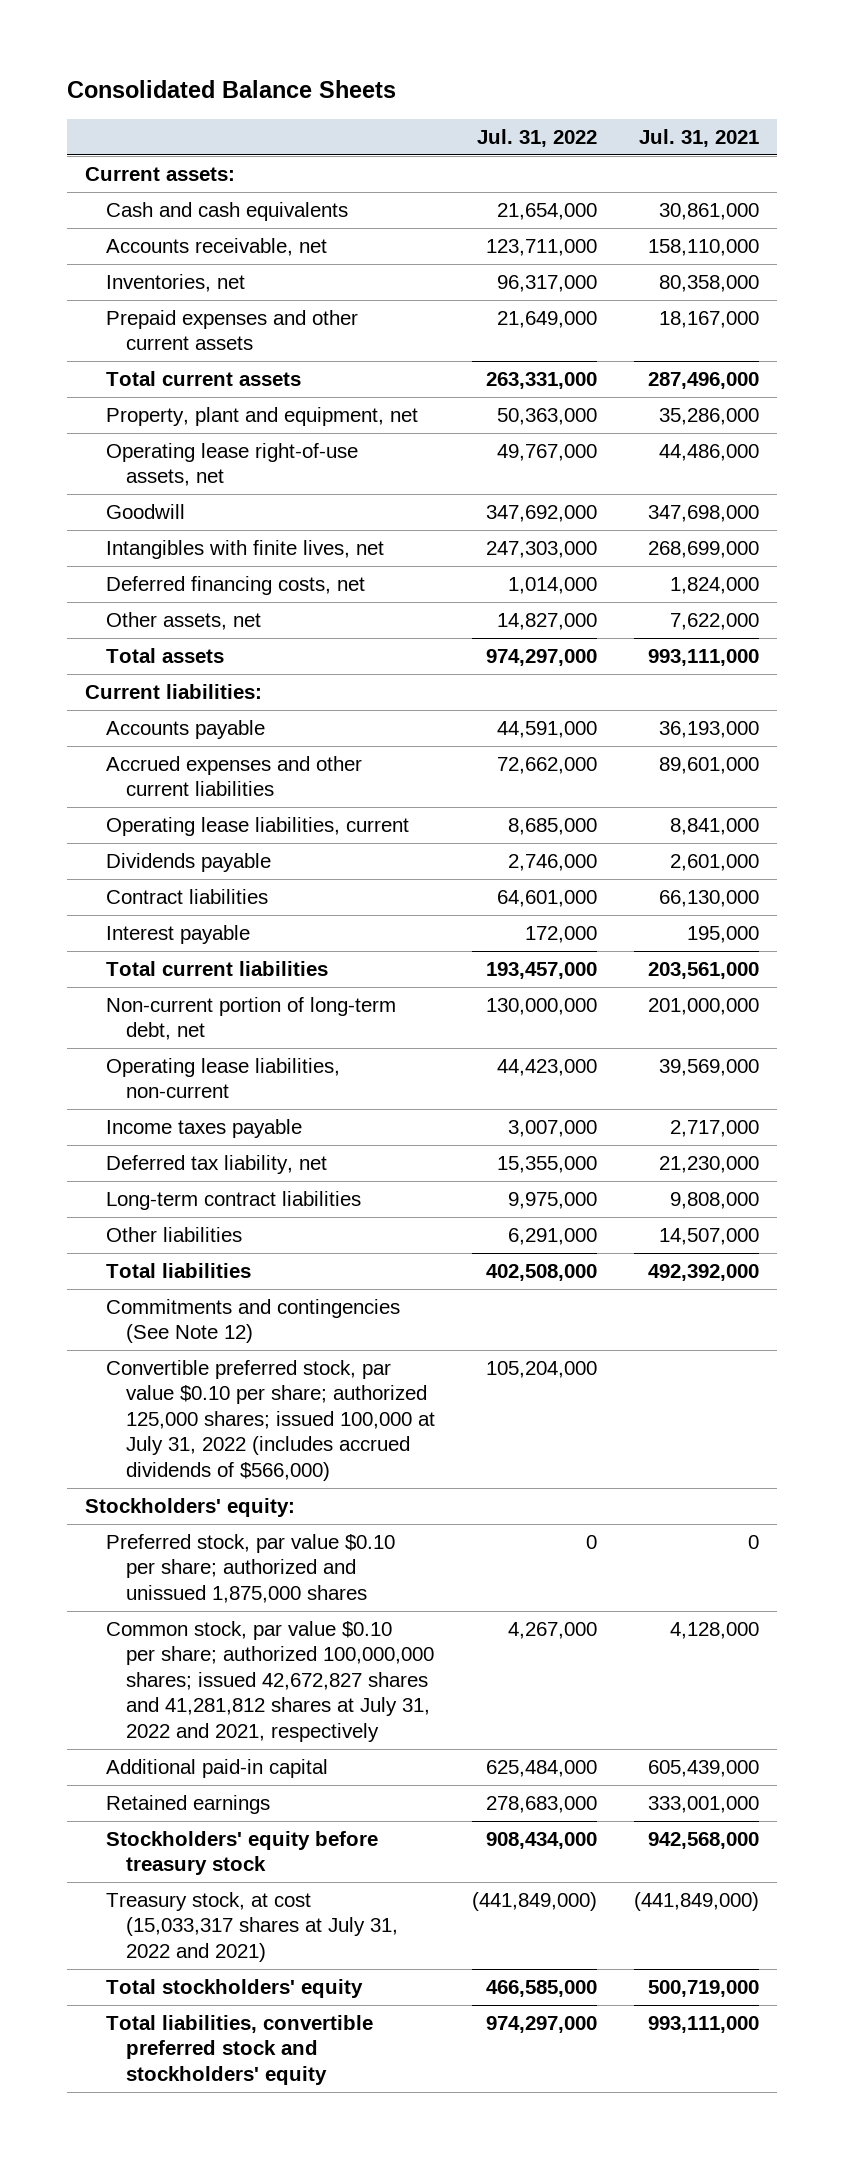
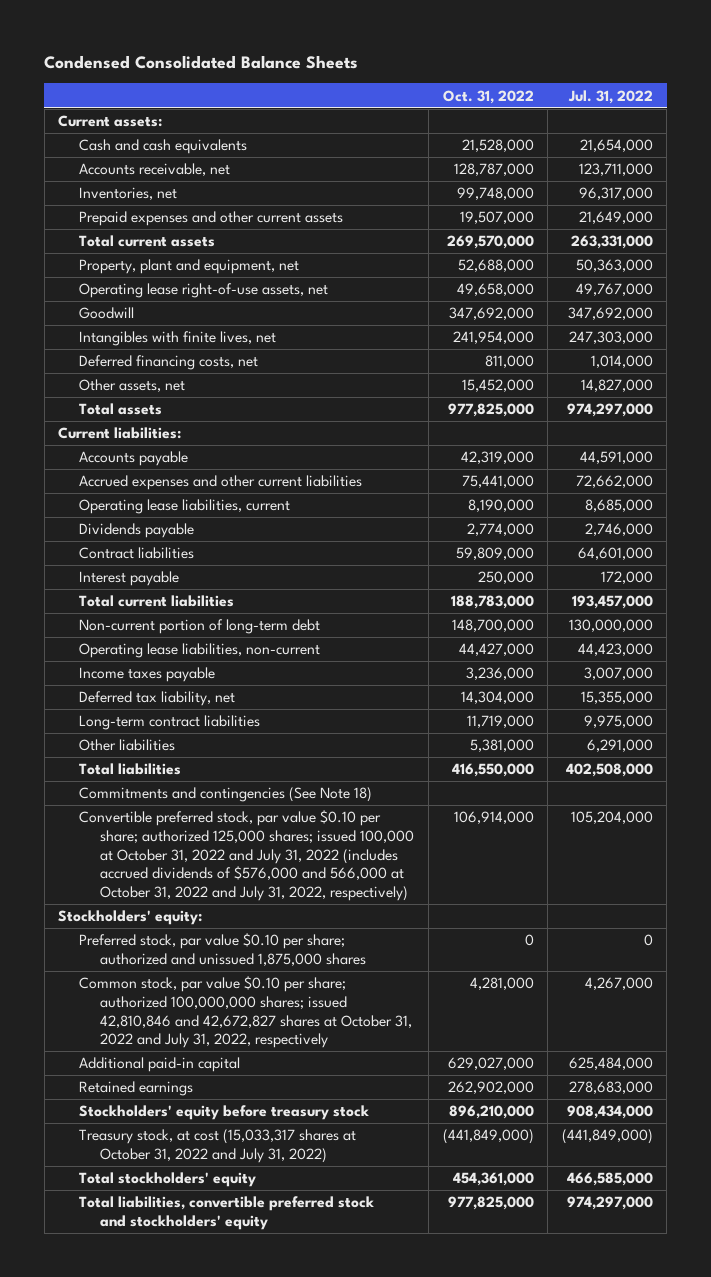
- Consolidated Balance Sheets
+ Condensed Consolidated Balance Sheets
- | Jul. 31, 2022 | Jul. 31, 2021
+ | Oct. 31, 2022 | Jul. 31, 2022
- Non-current portion of long-term debt, net | 130,000,000 | 201,000,000
+ Non-current portion of long-term debt | 148,700,000 | 130,000,000
- Commitments and contingencies (See Note 12)
- Convertible preferred stock, par value $0.10 per share; authorized 125,000 shares; issued 100,000 at July 31, 2022 (includes accrued dividends of $566,000) | 105,204,000 |
+ Commitments and contingencies (See Note 18)
+ Convertible preferred stock, par value $0.10 per share; authorized 125,000 shares; issued 100,000 at October 31, 2022 and July 31, 2022 (includes accrued dividends of $576,000 and 566,000 at October 31, 2022 and July 31, 2022, respectively) | 106,914,000 | 105,204,000
- Common stock, par value $0.10 per share; authorized 100,000,000 shares; issued 42,672,827 shares and 41,281,812 shares at July 31, 2022 and 2021, respectively | 4,267,000 | 4,128,000
+ Common stock, par value $0.10 per share; authorized 100,000,000 shares; issued 42,810,846 and 42,672,827 shares at October 31, 2022 and July 31, 2022, respectively | 4,281,000 | 4,267,000
- Treasury stock, at cost (15,033,317 shares at July 31, 2022 and 2021) | (441,849,000) | (441,849,000)
+ Treasury stock, at cost (15,033,317 shares at October 31, 2022 and July 31, 2022) | (441,849,000) | (441,849,000)

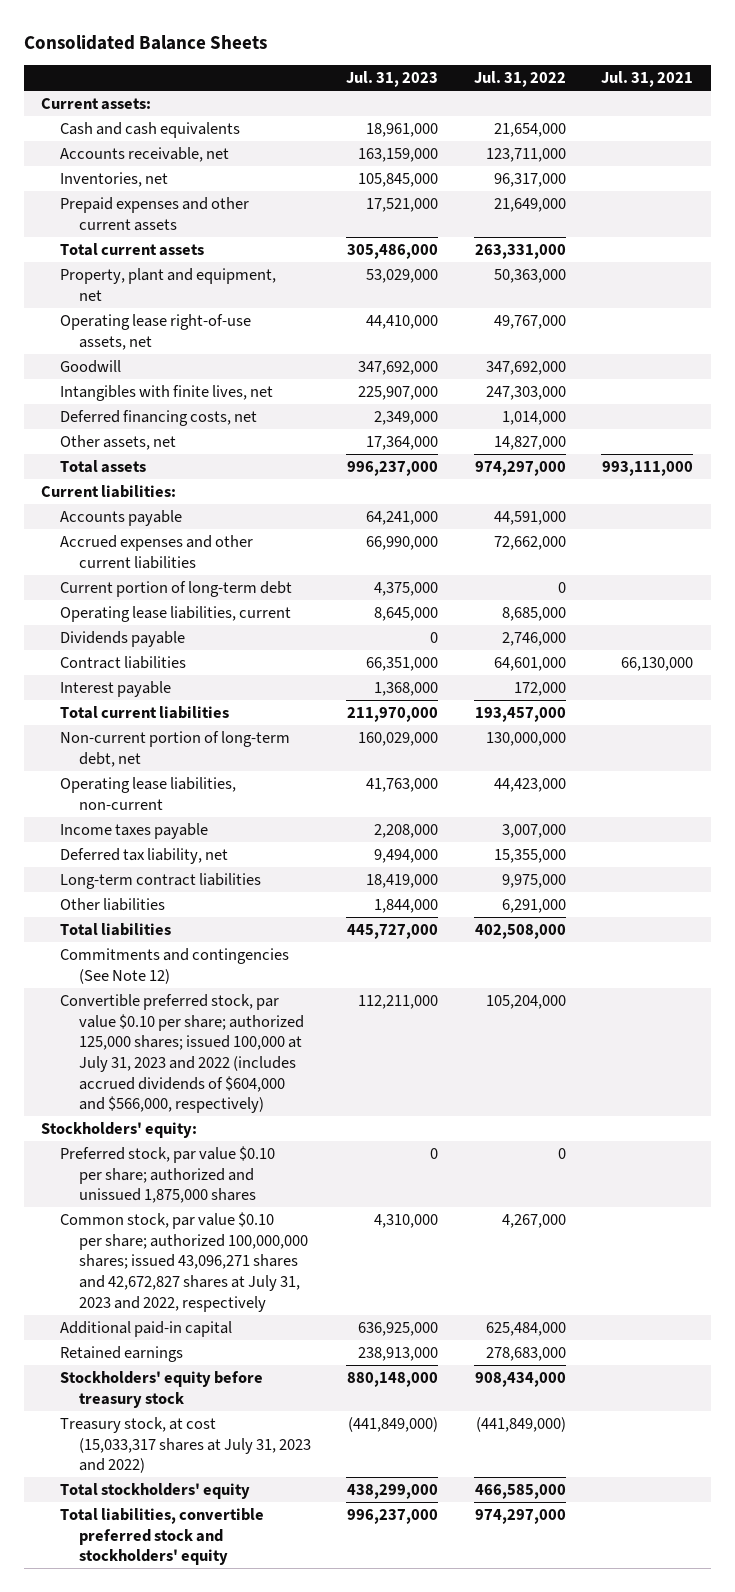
- Condensed Consolidated Balance Sheets
+ Consolidated Balance Sheets
- | Oct. 31, 2022 | Jul. 31, 2022
+ | Jul. 31, 2023 | Jul. 31, 2022 | Jul. 31, 2021
+ Current portion of long-term debt | 4,375,000 | 0 |
- Non-current portion of long-term debt | 148,700,000 | 130,000,000
+ Non-current portion of long-term debt, net | 160,029,000 | 130,000,000 |
- Commitments and contingencies (See Note 18)
- Convertible preferred stock, par value $0.10 per share; authorized 125,000 shares; issued 100,000 at October 31, 2022 and July 31, 2022 (includes accrued dividends of $576,000 and 566,000 at October 31, 2022 and July 31, 2022, respectively) | 106,914,000 | 105,204,000
+ Commitments and contingencies (See Note 12)
+ Convertible preferred stock, par value $0.10 per share; authorized 125,000 shares; issued 100,000 at July 31, 2023 and 2022 (includes accrued dividends of $604,000 and $566,000, respectively) | 112,211,000 | 105,204,000 |
- Common stock, par value $0.10 per share; authorized 100,000,000 shares; issued 42,810,846 and 42,672,827 shares at October 31, 2022 and July 31, 2022, respectively | 4,281,000 | 4,267,000
+ Common stock, par value $0.10 per share; authorized 100,000,000 shares; issued 43,096,271 shares and 42,672,827 shares at July 31, 2023 and 2022, respectively | 4,310,000 | 4,267,000 |
- Treasury stock, at cost (15,033,317 shares at October 31, 2022 and July 31, 2022) | (441,849,000) | (441,849,000)
+ Treasury stock, at cost (15,033,317 shares at July 31, 2023 and 2022) | (441,849,000) | (441,849,000) |

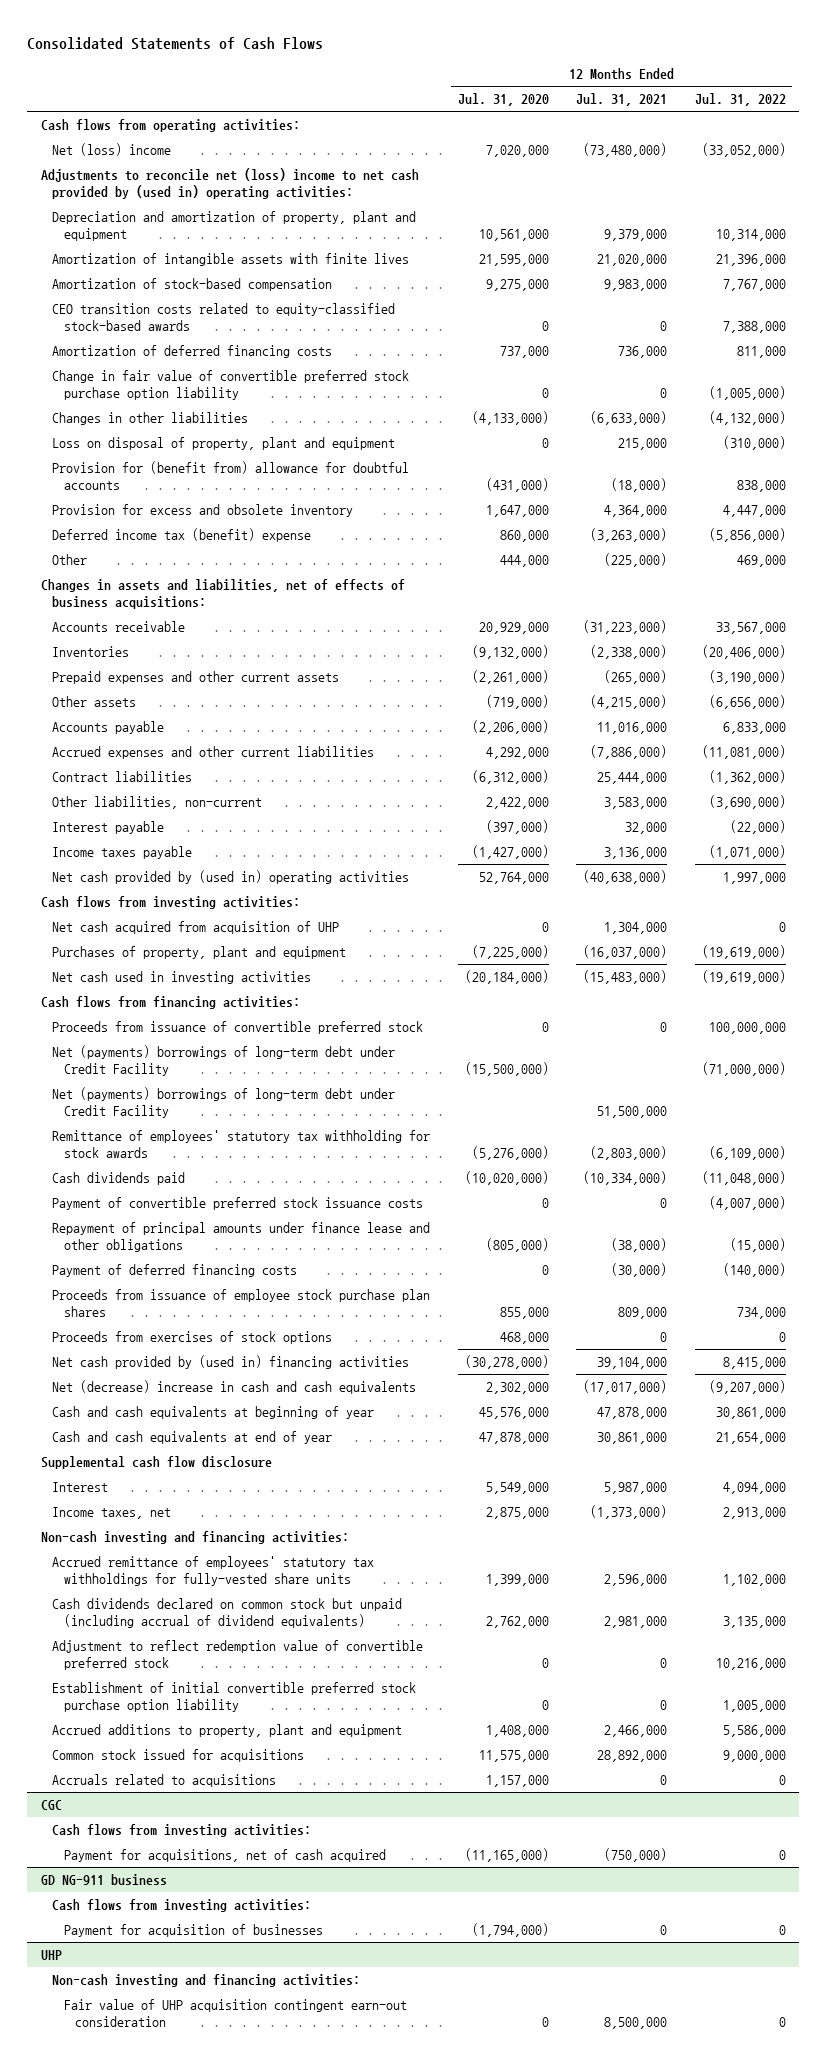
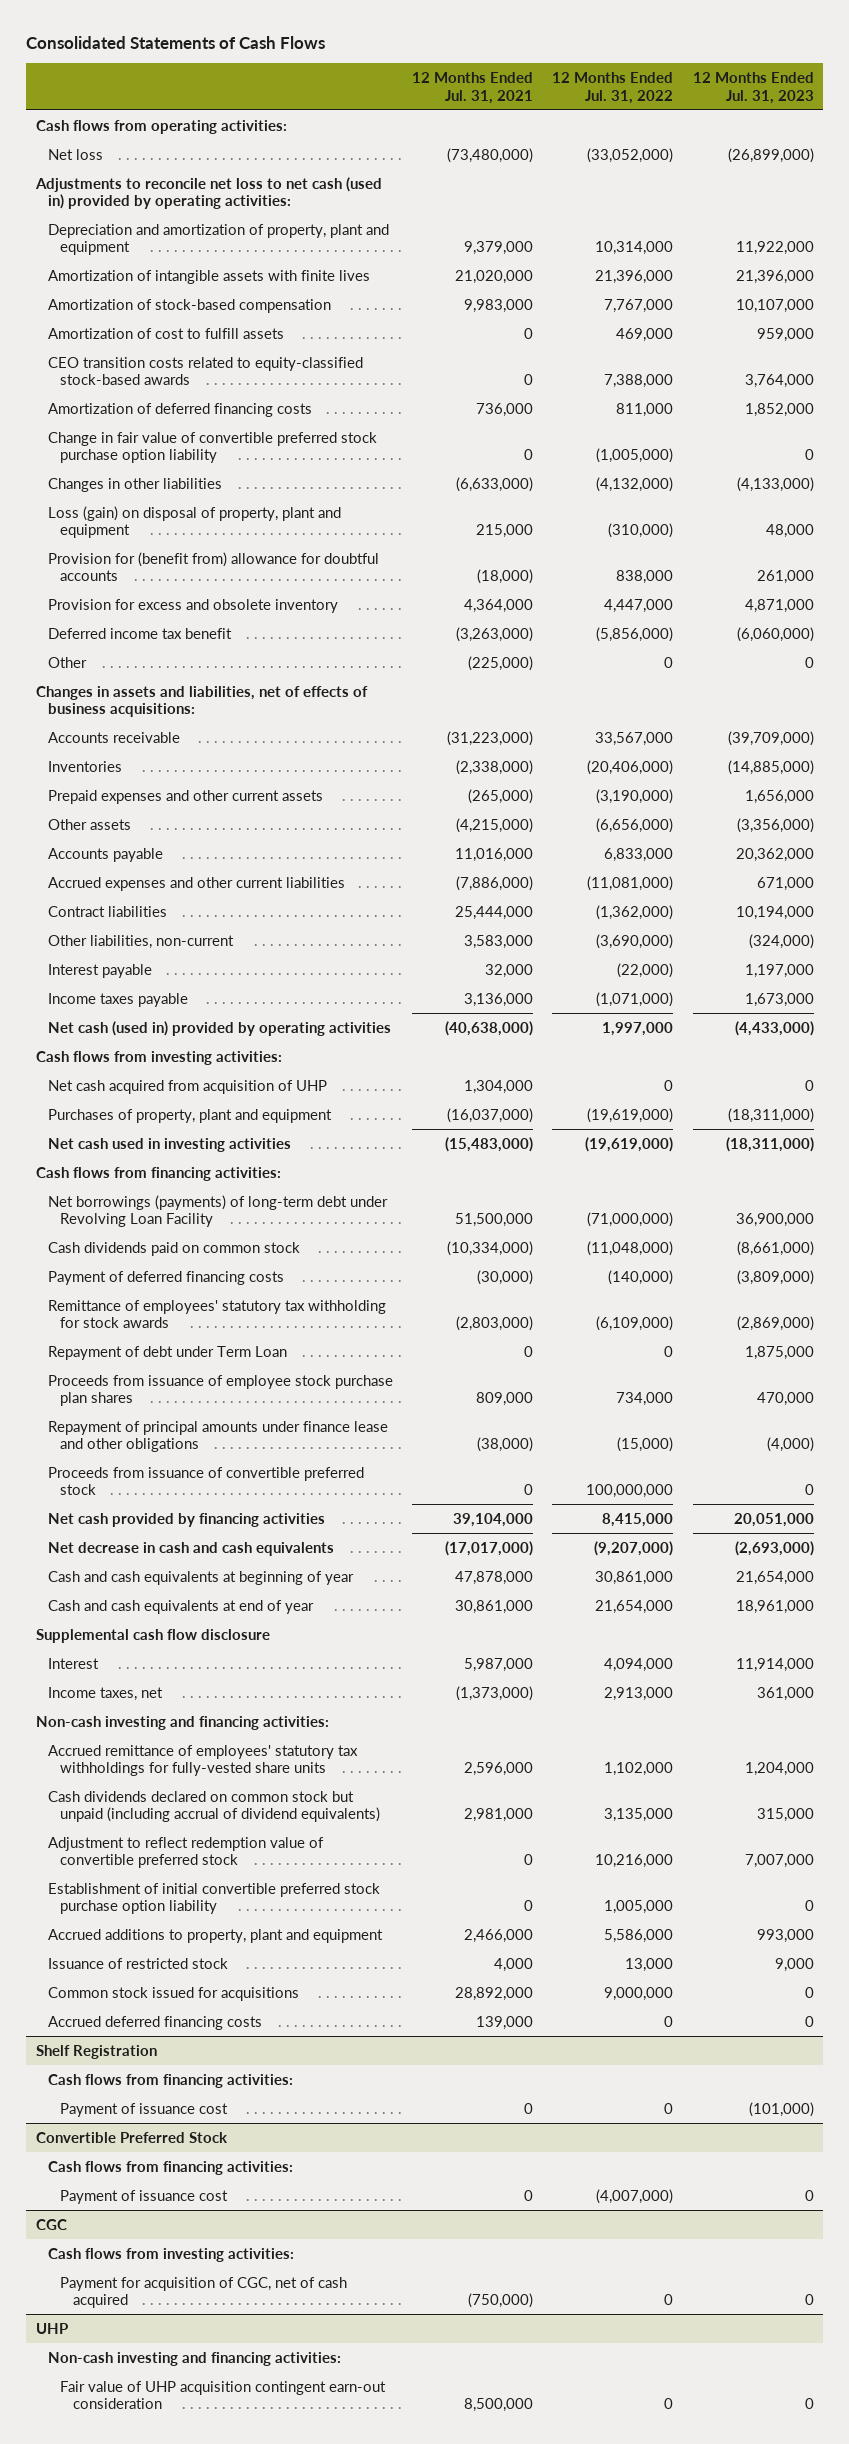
- | 12 Months Ended Jul. 31, 2020 | 12 Months Ended Jul. 31, 2021 | 12 Months Ended Jul. 31, 2022
+ | 12 Months Ended Jul. 31, 2021 | 12 Months Ended Jul. 31, 2022 | 12 Months Ended Jul. 31, 2023
- Net (loss) income | 7,020,000 | (73,480,000) | (33,052,000)
- Adjustments to reconcile net (loss) income to net cash provided by (used in) operating activities:
+ Net loss | (73,480,000) | (33,052,000) | (26,899,000)
+ Adjustments to reconcile net loss to net cash (used in) provided by operating activities:
+ Amortization of cost to fulfill assets | 0 | 469,000 | 959,000
- Loss on disposal of property, plant and equipment | 0 | 215,000 | (310,000)
+ Loss (gain) on disposal of property, plant and equipment | 215,000 | (310,000) | 48,000
- Deferred income tax (benefit) expense | 860,000 | (3,263,000) | (5,856,000)
- Other | 444,000 | (225,000) | 469,000
+ Deferred income tax benefit | (3,263,000) | (5,856,000) | (6,060,000)
+ Other | (225,000) | 0 | 0
- Net cash provided by (used in) operating activities | 52,764,000 | (40,638,000) | 1,997,000
+ Net cash (used in) provided by operating activities | (40,638,000) | 1,997,000 | (4,433,000)
- Net (payments) borrowings of long-term debt under Credit Facility | (15,500,000) | | (71,000,000)
- Net (payments) borrowings of long-term debt under Credit Facility | | 51,500,000 |
- Cash dividends paid | (10,020,000) | (10,334,000) | (11,048,000)
- Payment of convertible preferred stock issuance costs | 0 | 0 | (4,007,000)
+ Net borrowings (payments) of long-term debt under Revolving Loan Facility | 51,500,000 | (71,000,000) | 36,900,000
+ Cash dividends paid on common stock | (10,334,000) | (11,048,000) | (8,661,000)
moved down: Remittance of employees' statutory tax withholding for stock awards | (2,803,000) | (6,109,000) | (2,869,000)
+ Repayment of debt under Term Loan | 0 | 0 | 1,875,000
- Proceeds from exercises of stock options | 468,000 | 0 | 0
- Net cash provided by (used in) financing activities | (30,278,000) | 39,104,000 | 8,415,000
- Net (decrease) increase in cash and cash equivalents | 2,302,000 | (17,017,000) | (9,207,000)
moved down: Repayment of principal amounts under finance lease and other obligations | (38,000) | (15,000) | (4,000)
moved down: Proceeds from issuance of convertible preferred stock | 0 | 100,000,000 | 0
+ Net cash provided by financing activities | 39,104,000 | 8,415,000 | 20,051,000
+ Net decrease in cash and cash equivalents | (17,017,000) | (9,207,000) | (2,693,000)
+ Issuance of restricted stock | 4,000 | 13,000 | 9,000
- Accruals related to acquisitions | 1,157,000 | 0 | 0
+ Accrued deferred financing costs | 139,000 | 0 | 0
+ Shelf Registration
+ Cash flows from financing activities:
+ Payment of issuance cost | 0 | 0 | (101,000)
+ Convertible Preferred Stock
+ Cash flows from financing activities:
+ Payment of issuance cost | 0 | (4,007,000) | 0
@ CGC
- Payment for acquisitions, net of cash acquired | (11,165,000) | (750,000) | 0
- GD NG-911 business
- Cash flows from investing activities:
- Payment for acquisition of businesses | (1,794,000) | 0 | 0
@ CGC
+ Payment for acquisition of CGC, net of cash acquired | (750,000) | 0 | 0

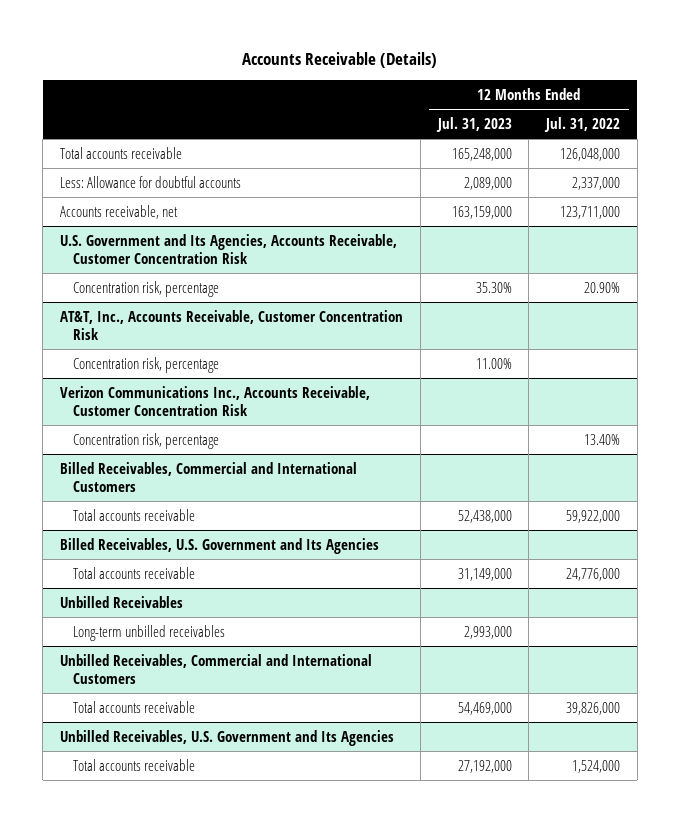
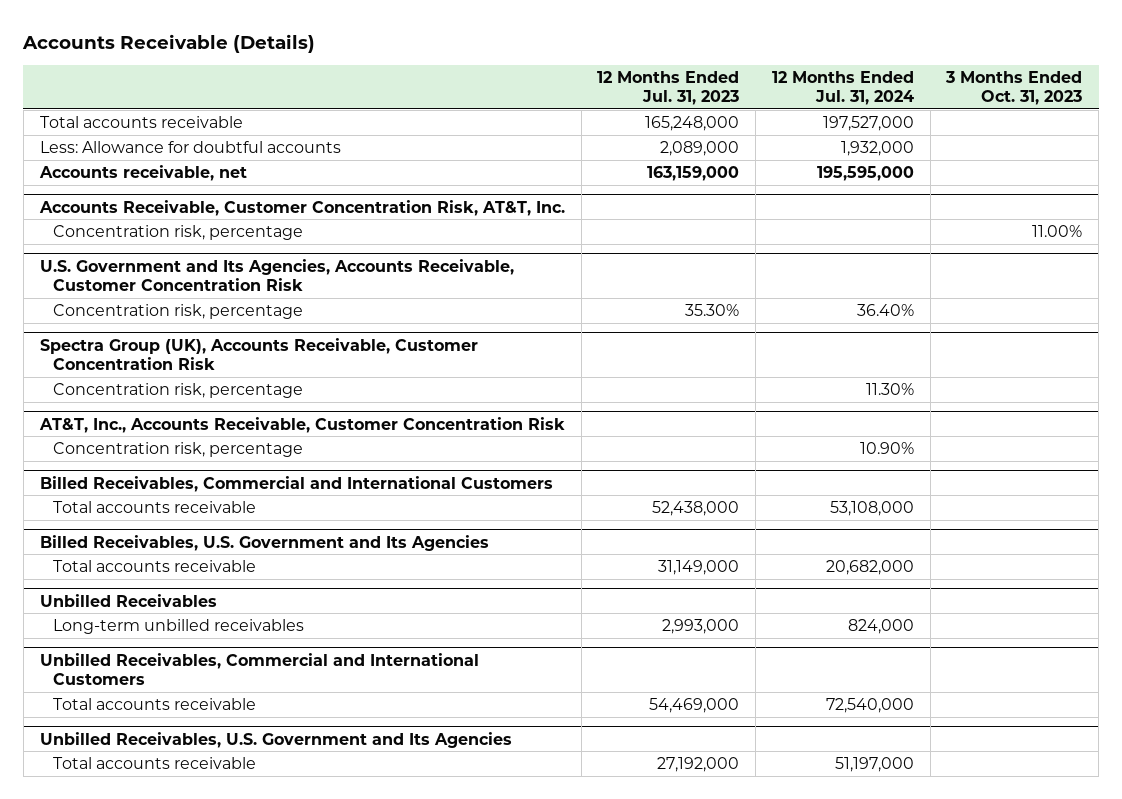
- | 12 Months Ended Jul. 31, 2023 | 12 Months Ended Jul. 31, 2022
+ | 12 Months Ended Jul. 31, 2023 | 12 Months Ended Jul. 31, 2024 | 3 Months Ended Oct. 31, 2023
+ Accounts Receivable, Customer Concentration Risk, AT&T, Inc.
+ Concentration risk, percentage | | | 11.00%
+ Spectra Group (UK), Accounts Receivable, Customer Concentration Risk
+ Concentration risk, percentage | | 11.30% |
@ AT&T, Inc., Accounts Receivable, Customer Concentration Risk
- Concentration risk, percentage | 11.00% |
- Verizon Communications Inc., Accounts Receivable, Customer Concentration Risk

